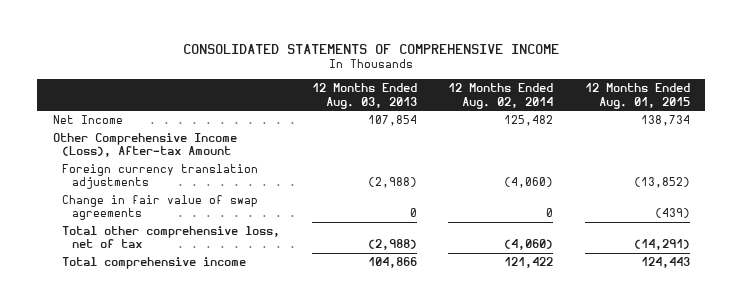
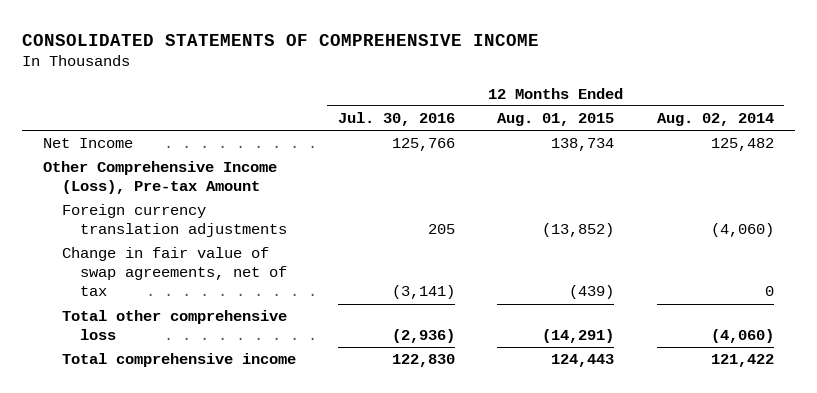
- | 12 Months Ended Aug. 03, 2013 | 12 Months Ended Aug. 02, 2014 | 12 Months Ended Aug. 01, 2015
+ | 12 Months Ended Jul. 30, 2016 | 12 Months Ended Aug. 01, 2015 | 12 Months Ended Aug. 02, 2014
- Other Comprehensive Income (Loss), After-tax Amount
+ Other Comprehensive Income (Loss), Pre-tax Amount
- Change in fair value of swap agreements | 0 | 0 | (439)
- Total other comprehensive loss, net of tax | (2,988) | (4,060) | (14,291)
+ Change in fair value of swap agreements, net of tax | (3,141) | (439) | 0
+ Total other comprehensive loss | (2,936) | (14,291) | (4,060)

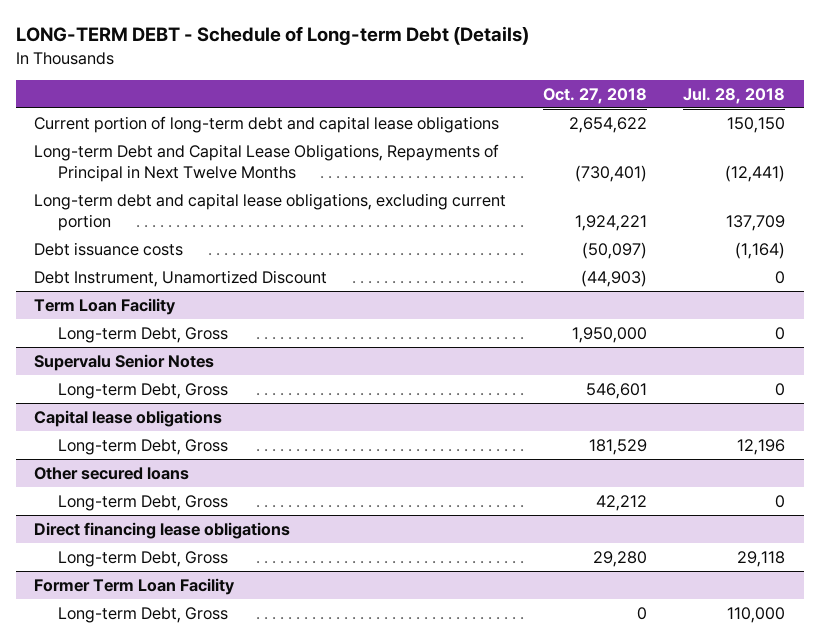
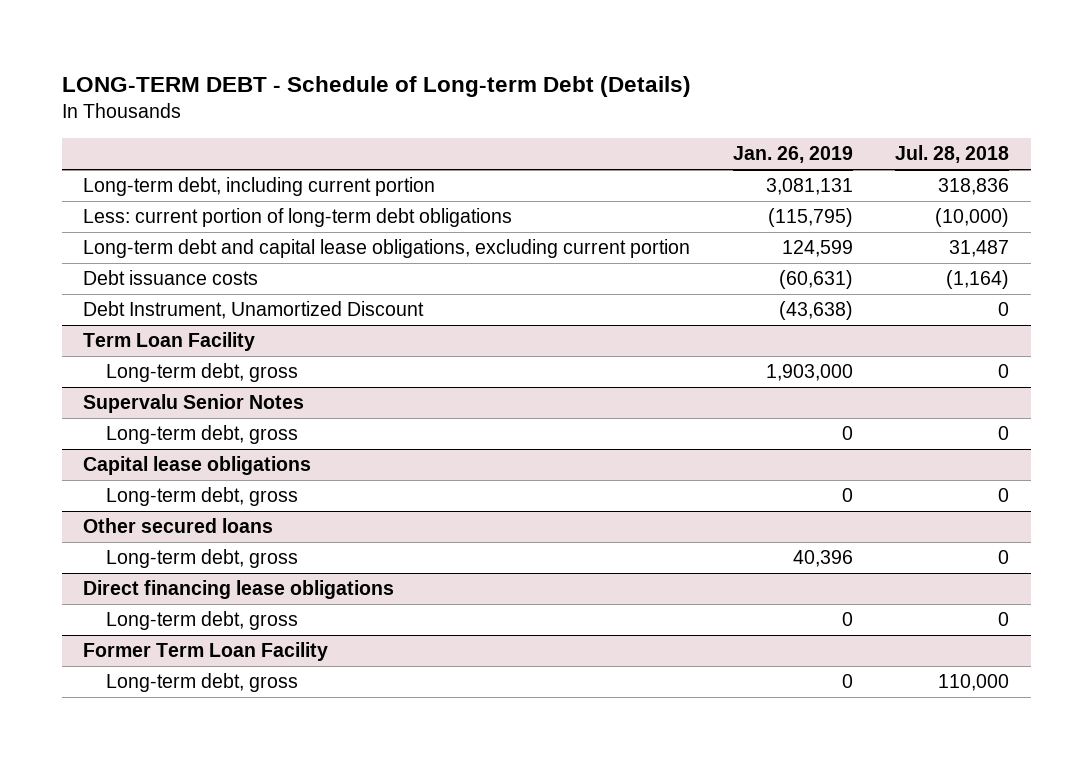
- | Oct. 27, 2018 | Jul. 28, 2018
+ | Jan. 26, 2019 | Jul. 28, 2018
- Current portion of long-term debt and capital lease obligations | 2,654,622 | 150,150
- Long-term Debt and Capital Lease Obligations, Repayments of Principal in Next Twelve Months | (730,401) | (12,441)
- Long-term debt and capital lease obligations, excluding current portion | 1,924,221 | 137,709
+ Long-term debt, including current portion | 3,081,131 | 318,836
+ Less: current portion of long-term debt obligations | (115,795) | (10,000)
+ Long-term debt and capital lease obligations, excluding current portion | 124,599 | 31,487
@ Term Loan Facility
- Long-term Debt, Gross | 1,950,000 | 0
+ Long-term debt, gross | 1,903,000 | 0
@ Supervalu Senior Notes
- Long-term Debt, Gross | 546,601 | 0
+ Long-term debt, gross | 0 | 0
@ Capital lease obligations
- Long-term Debt, Gross | 181,529 | 12,196
+ Long-term debt, gross | 0 | 0
@ Other secured loans
- Long-term Debt, Gross | 42,212 | 0
+ Long-term debt, gross | 40,396 | 0
@ Direct financing lease obligations
- Long-term Debt, Gross | 29,280 | 29,118
+ Long-term debt, gross | 0 | 0
@ Former Term Loan Facility
- Long-term Debt, Gross | 0 | 110,000
+ Long-term debt, gross | 0 | 110,000

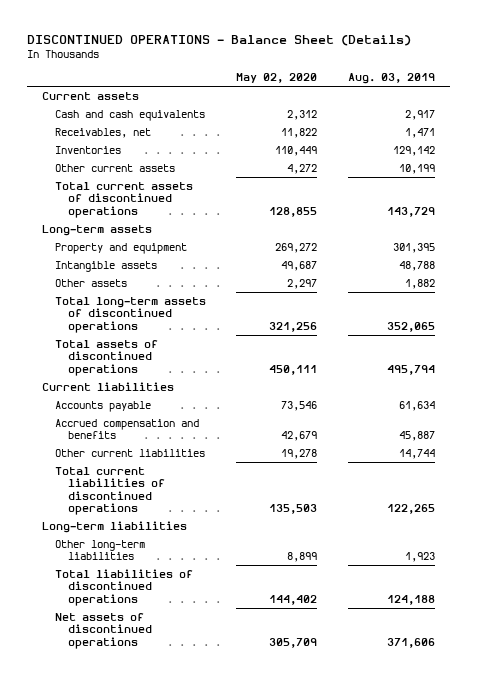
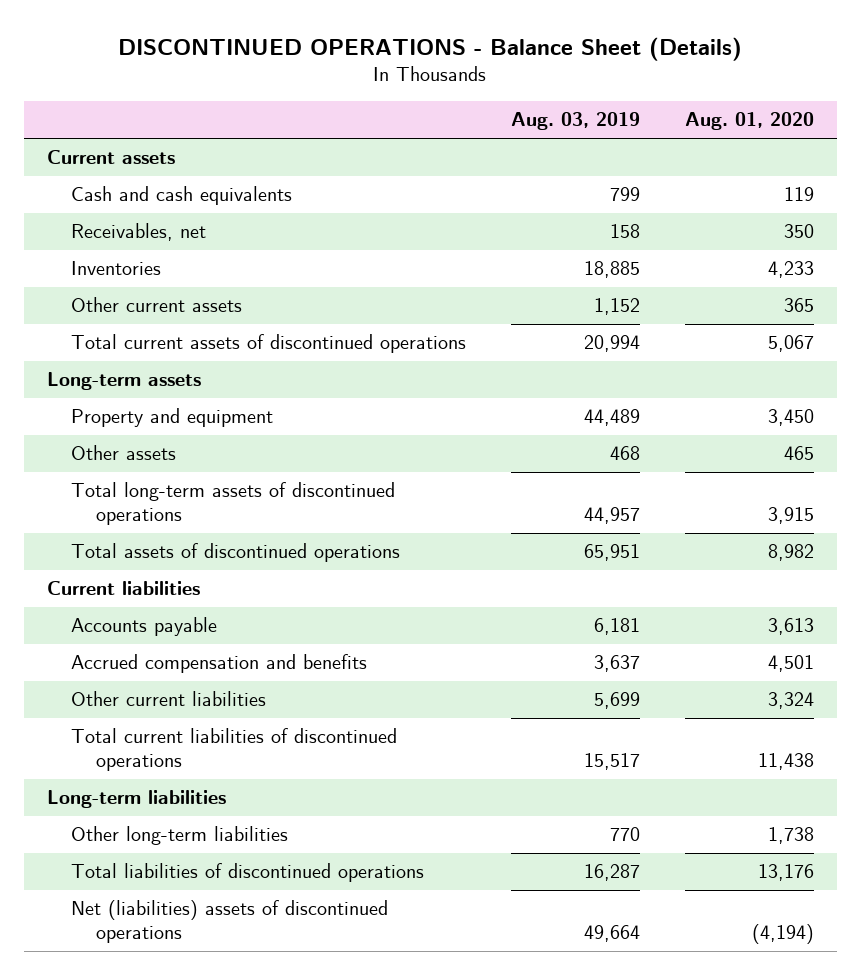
- | May 02, 2020 | Aug. 03, 2019
+ | Aug. 03, 2019 | Aug. 01, 2020
- Cash and cash equivalents | 2,312 | 2,917
- Receivables, net | 11,822 | 1,471
- Inventories | 110,449 | 129,142
- Other current assets | 4,272 | 10,199
- Total current assets of discontinued operations | 128,855 | 143,729
+ Cash and cash equivalents | 799 | 119
+ Receivables, net | 158 | 350
+ Inventories | 18,885 | 4,233
+ Other current assets | 1,152 | 365
+ Total current assets of discontinued operations | 20,994 | 5,067
- Property and equipment | 269,272 | 301,395
- Intangible assets | 49,687 | 48,788
- Other assets | 2,297 | 1,882
- Total long-term assets of discontinued operations | 321,256 | 352,065
- Total assets of discontinued operations | 450,111 | 495,794
+ Property and equipment | 44,489 | 3,450
+ Other assets | 468 | 465
+ Total long-term assets of discontinued operations | 44,957 | 3,915
+ Total assets of discontinued operations | 65,951 | 8,982
- Accounts payable | 73,546 | 61,634
- Accrued compensation and benefits | 42,679 | 45,887
- Other current liabilities | 19,278 | 14,744
- Total current liabilities of discontinued operations | 135,503 | 122,265
+ Accounts payable | 6,181 | 3,613
+ Accrued compensation and benefits | 3,637 | 4,501
+ Other current liabilities | 5,699 | 3,324
+ Total current liabilities of discontinued operations | 15,517 | 11,438
- Other long-term liabilities | 8,899 | 1,923
- Total liabilities of discontinued operations | 144,402 | 124,188
- Net assets of discontinued operations | 305,709 | 371,606
+ Other long-term liabilities | 770 | 1,738
+ Total liabilities of discontinued operations | 16,287 | 13,176
+ Net (liabilities) assets of discontinued operations | 49,664 | (4,194)

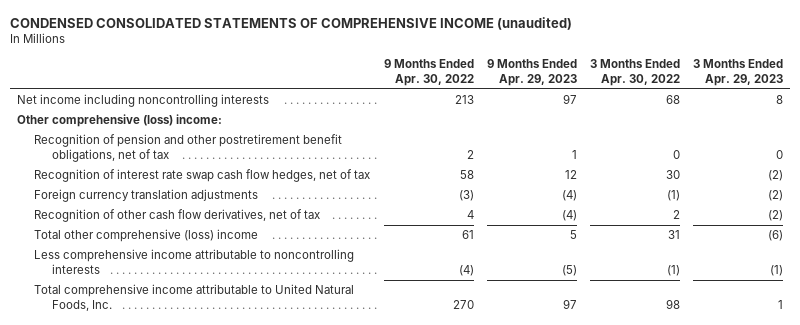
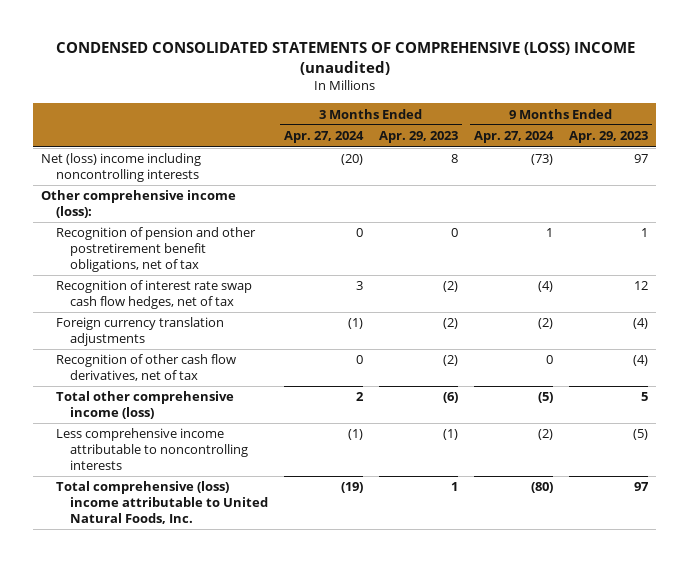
- CONDENSED CONSOLIDATED STATEMENTS OF COMPREHENSIVE INCOME (unaudited)
+ CONDENSED CONSOLIDATED STATEMENTS OF COMPREHENSIVE (LOSS) INCOME (unaudited)
- | 9 Months Ended Apr. 30, 2022 | 9 Months Ended Apr. 29, 2023 | 3 Months Ended Apr. 30, 2022 | 3 Months Ended Apr. 29, 2023
+ | 3 Months Ended Apr. 27, 2024 | 3 Months Ended Apr. 29, 2023 | 9 Months Ended Apr. 27, 2024 | 9 Months Ended Apr. 29, 2023
- Net income including noncontrolling interests | 213 | 97 | 68 | 8
- Other comprehensive (loss) income:
+ Net (loss) income including noncontrolling interests | (20) | 8 | (73) | 97
+ Other comprehensive income (loss):
- Total other comprehensive (loss) income | 61 | 5 | 31 | (6)
+ Total other comprehensive income (loss) | 2 | (6) | (5) | 5
- Total comprehensive income attributable to United Natural Foods, Inc. | 270 | 97 | 98 | 1
+ Total comprehensive (loss) income attributable to United Natural Foods, Inc. | (19) | 1 | (80) | 97

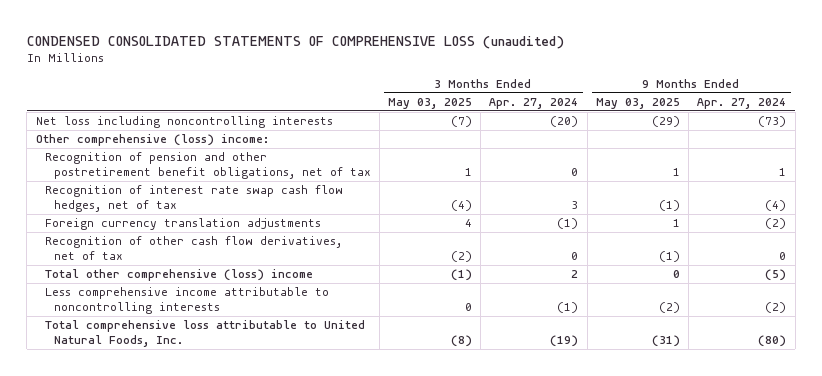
- CONDENSED CONSOLIDATED STATEMENTS OF COMPREHENSIVE (LOSS) INCOME (unaudited)
+ CONDENSED CONSOLIDATED STATEMENTS OF COMPREHENSIVE LOSS (unaudited)
- | 3 Months Ended Apr. 27, 2024 | 3 Months Ended Apr. 29, 2023 | 9 Months Ended Apr. 27, 2024 | 9 Months Ended Apr. 29, 2023
+ | 3 Months Ended May 03, 2025 | 3 Months Ended Apr. 27, 2024 | 9 Months Ended May 03, 2025 | 9 Months Ended Apr. 27, 2024
- Net (loss) income including noncontrolling interests | (20) | 8 | (73) | 97
- Other comprehensive income (loss):
+ Net loss including noncontrolling interests | (7) | (20) | (29) | (73)
+ Other comprehensive (loss) income:
- Total other comprehensive income (loss) | 2 | (6) | (5) | 5
+ Total other comprehensive (loss) income | (1) | 2 | 0 | (5)
- Total comprehensive (loss) income attributable to United Natural Foods, Inc. | (19) | 1 | (80) | 97
+ Total comprehensive loss attributable to United Natural Foods, Inc. | (8) | (19) | (31) | (80)

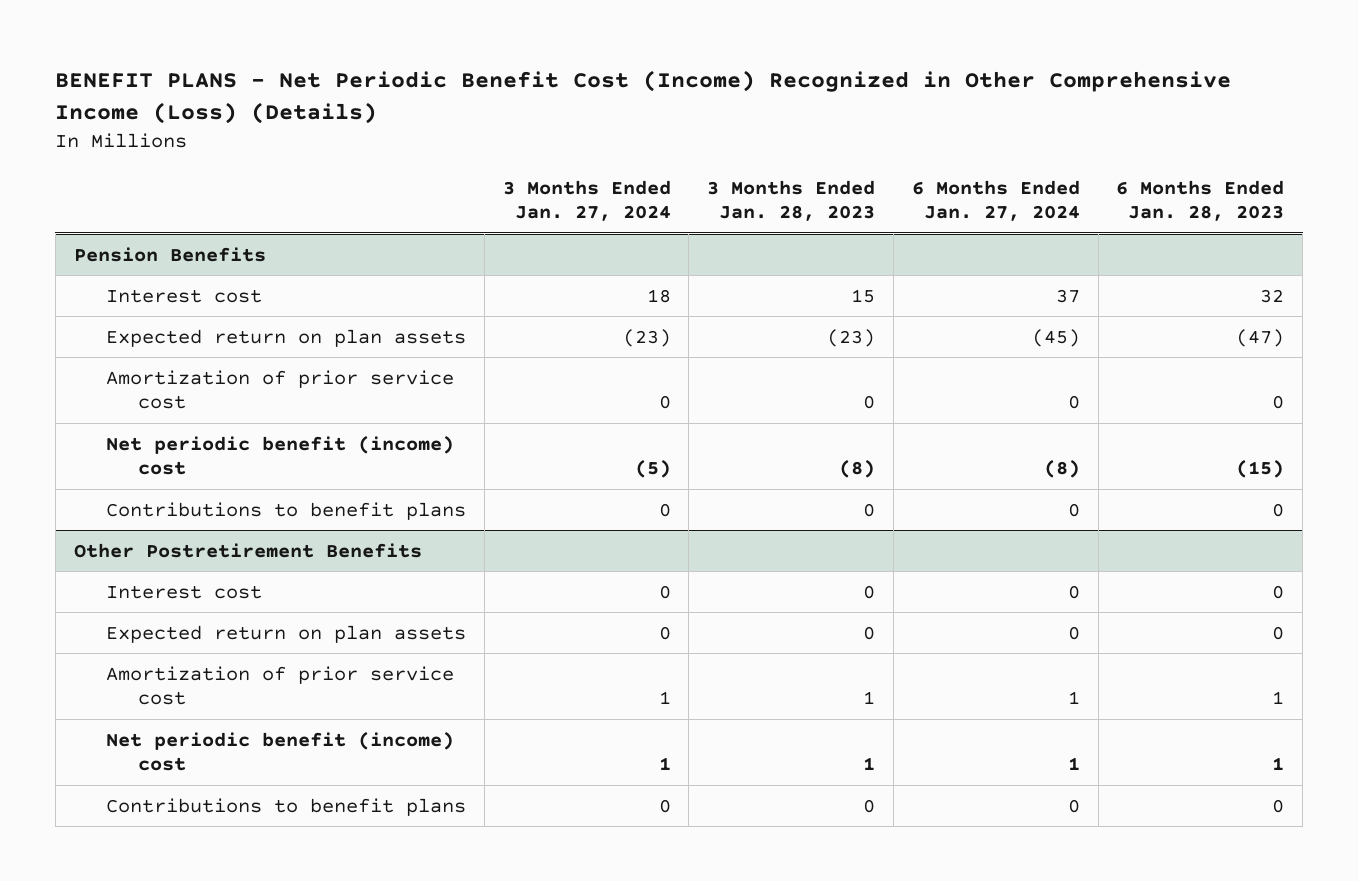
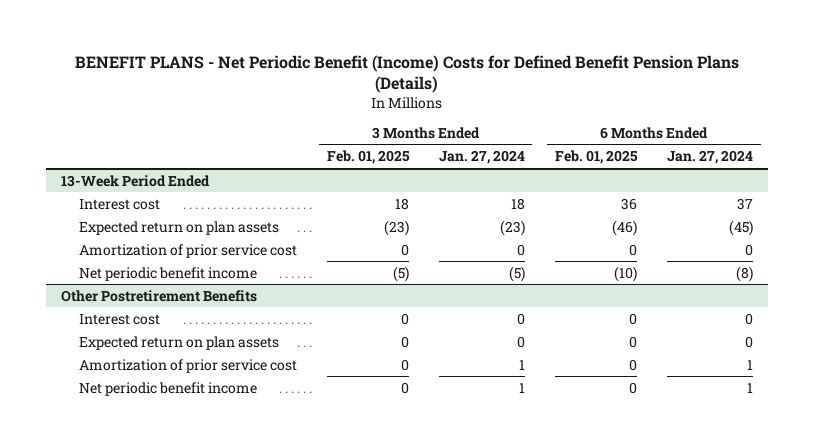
- BENEFIT PLANS - Net Periodic Benefit Cost (Income) Recognized in Other Comprehensive Income (Loss) (Details)
+ BENEFIT PLANS - Net Periodic Benefit (Income) Costs for Defined Benefit Pension Plans (Details)
- | 3 Months Ended Jan. 27, 2024 | 3 Months Ended Jan. 28, 2023 | 6 Months Ended Jan. 27, 2024 | 6 Months Ended Jan. 28, 2023
+ | 3 Months Ended Feb. 01, 2025 | 3 Months Ended Jan. 27, 2024 | 6 Months Ended Feb. 01, 2025 | 6 Months Ended Jan. 27, 2024
- Pension Benefits
+ 13-Week Period Ended
- Net periodic benefit (income) cost | (5) | (8) | (8) | (15)
- Contributions to benefit plans | 0 | 0 | 0 | 0
+ Net periodic benefit income | (5) | (5) | (10) | (8)
@ Other Postretirement Benefits
- Net periodic benefit (income) cost | 1 | 1 | 1 | 1
- Contributions to benefit plans | 0 | 0 | 0 | 0
+ Net periodic benefit income | 0 | 1 | 0 | 1

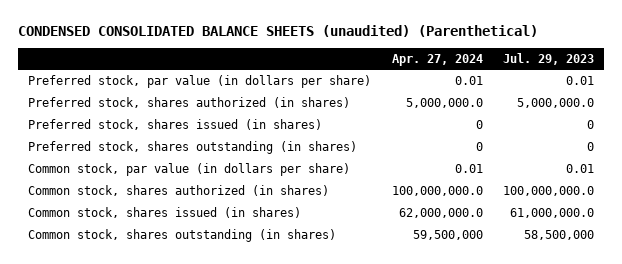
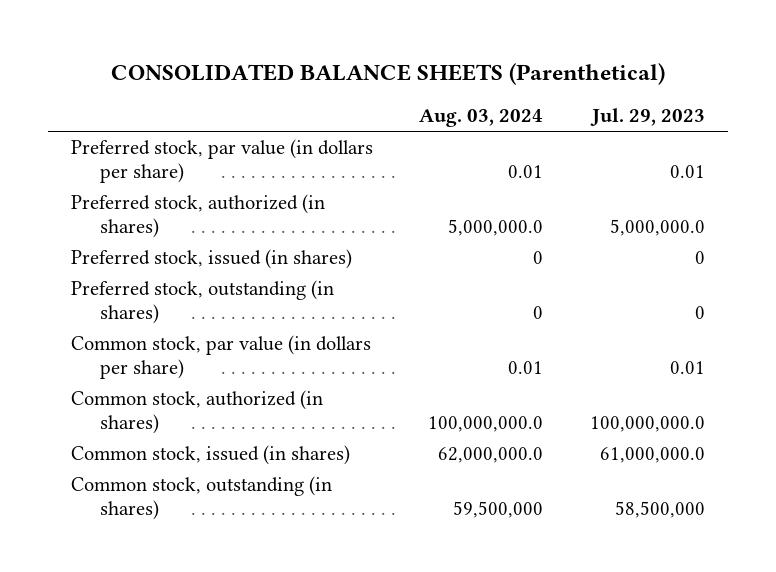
- CONDENSED CONSOLIDATED BALANCE SHEETS (unaudited) (Parenthetical)
+ CONSOLIDATED BALANCE SHEETS (Parenthetical)
- | Apr. 27, 2024 | Jul. 29, 2023
+ | Aug. 03, 2024 | Jul. 29, 2023
- Preferred stock, shares authorized (in shares) | 5,000,000.0 | 5,000,000.0
- Preferred stock, shares issued (in shares) | 0 | 0
- Preferred stock, shares outstanding (in shares) | 0 | 0
+ Preferred stock, authorized (in shares) | 5,000,000.0 | 5,000,000.0
+ Preferred stock, issued (in shares) | 0 | 0
+ Preferred stock, outstanding (in shares) | 0 | 0
- Common stock, shares authorized (in shares) | 100,000,000.0 | 100,000,000.0
- Common stock, shares issued (in shares) | 62,000,000.0 | 61,000,000.0
- Common stock, shares outstanding (in shares) | 59,500,000 | 58,500,000
+ Common stock, authorized (in shares) | 100,000,000.0 | 100,000,000.0
+ Common stock, issued (in shares) | 62,000,000.0 | 61,000,000.0
+ Common stock, outstanding (in shares) | 59,500,000 | 58,500,000

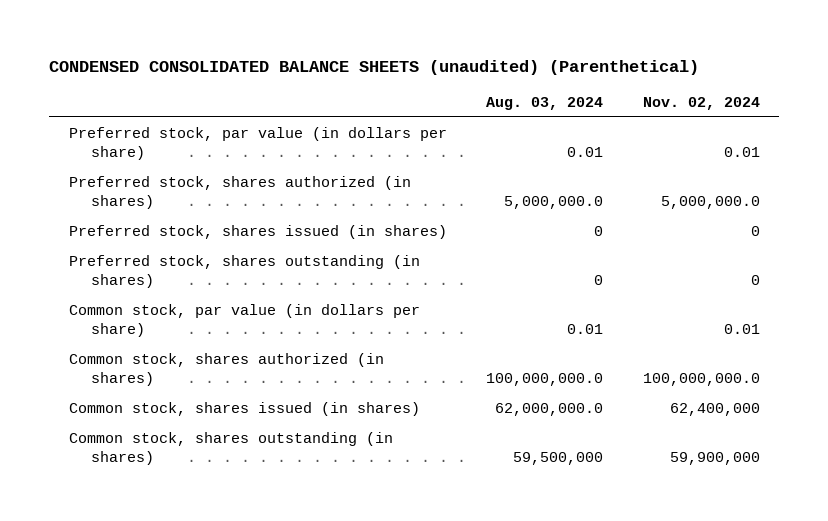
- CONSOLIDATED BALANCE SHEETS (Parenthetical)
+ CONDENSED CONSOLIDATED BALANCE SHEETS (unaudited) (Parenthetical)
- | Aug. 03, 2024 | Jul. 29, 2023
+ | Aug. 03, 2024 | Nov. 02, 2024
- Preferred stock, authorized (in shares) | 5,000,000.0 | 5,000,000.0
- Preferred stock, issued (in shares) | 0 | 0
- Preferred stock, outstanding (in shares) | 0 | 0
+ Preferred stock, shares authorized (in shares) | 5,000,000.0 | 5,000,000.0
+ Preferred stock, shares issued (in shares) | 0 | 0
+ Preferred stock, shares outstanding (in shares) | 0 | 0
- Common stock, authorized (in shares) | 100,000,000.0 | 100,000,000.0
- Common stock, issued (in shares) | 62,000,000.0 | 61,000,000.0
- Common stock, outstanding (in shares) | 59,500,000 | 58,500,000
+ Common stock, shares authorized (in shares) | 100,000,000.0 | 100,000,000.0
+ Common stock, shares issued (in shares) | 62,000,000.0 | 62,400,000
+ Common stock, shares outstanding (in shares) | 59,500,000 | 59,900,000

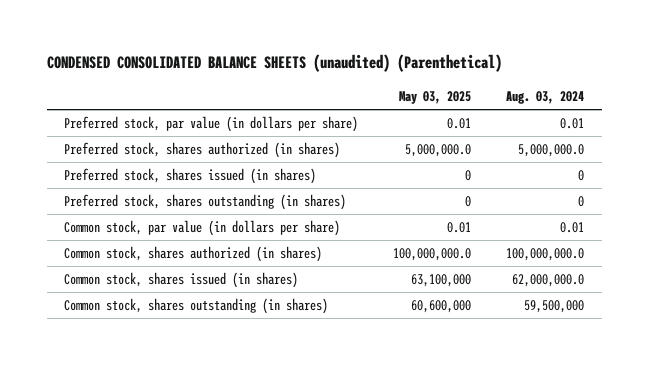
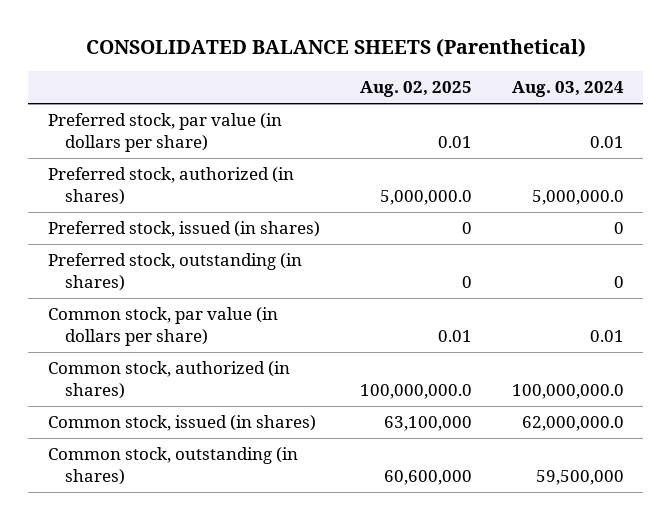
- CONDENSED CONSOLIDATED BALANCE SHEETS (unaudited) (Parenthetical)
+ CONSOLIDATED BALANCE SHEETS (Parenthetical)
- | May 03, 2025 | Aug. 03, 2024
+ | Aug. 02, 2025 | Aug. 03, 2024
- Preferred stock, shares authorized (in shares) | 5,000,000.0 | 5,000,000.0
- Preferred stock, shares issued (in shares) | 0 | 0
- Preferred stock, shares outstanding (in shares) | 0 | 0
+ Preferred stock, authorized (in shares) | 5,000,000.0 | 5,000,000.0
+ Preferred stock, issued (in shares) | 0 | 0
+ Preferred stock, outstanding (in shares) | 0 | 0
- Common stock, shares authorized (in shares) | 100,000,000.0 | 100,000,000.0
- Common stock, shares issued (in shares) | 63,100,000 | 62,000,000.0
- Common stock, shares outstanding (in shares) | 60,600,000 | 59,500,000
+ Common stock, authorized (in shares) | 100,000,000.0 | 100,000,000.0
+ Common stock, issued (in shares) | 63,100,000 | 62,000,000.0
+ Common stock, outstanding (in shares) | 60,600,000 | 59,500,000

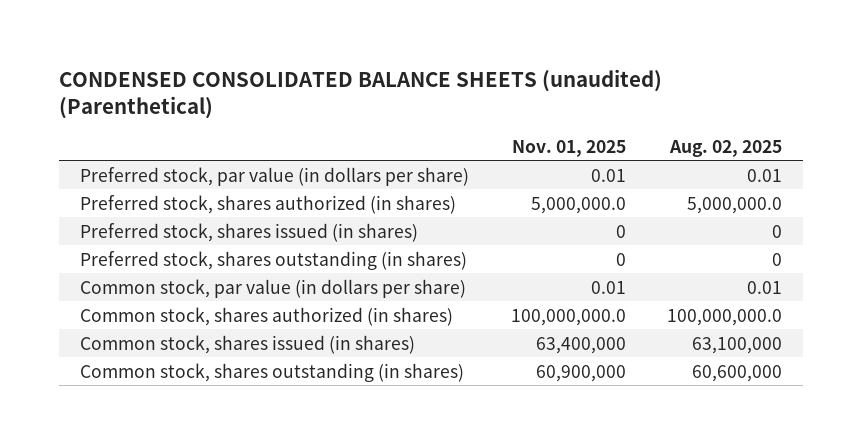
- CONSOLIDATED BALANCE SHEETS (Parenthetical)
+ CONDENSED CONSOLIDATED BALANCE SHEETS (unaudited) (Parenthetical)
- | Aug. 02, 2025 | Aug. 03, 2024
+ | Nov. 01, 2025 | Aug. 02, 2025
- Preferred stock, authorized (in shares) | 5,000,000.0 | 5,000,000.0
- Preferred stock, issued (in shares) | 0 | 0
- Preferred stock, outstanding (in shares) | 0 | 0
+ Preferred stock, shares authorized (in shares) | 5,000,000.0 | 5,000,000.0
+ Preferred stock, shares issued (in shares) | 0 | 0
+ Preferred stock, shares outstanding (in shares) | 0 | 0
- Common stock, authorized (in shares) | 100,000,000.0 | 100,000,000.0
- Common stock, issued (in shares) | 63,100,000 | 62,000,000.0
- Common stock, outstanding (in shares) | 60,600,000 | 59,500,000
+ Common stock, shares authorized (in shares) | 100,000,000.0 | 100,000,000.0
+ Common stock, shares issued (in shares) | 63,400,000 | 63,100,000
+ Common stock, shares outstanding (in shares) | 60,900,000 | 60,600,000

